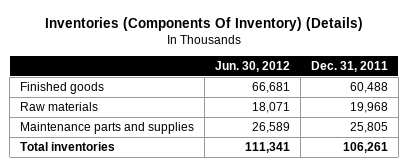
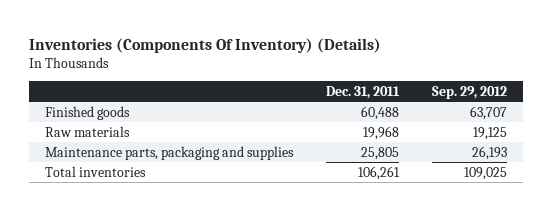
- | Jun. 30, 2012 | Dec. 31, 2011
+ | Dec. 31, 2011 | Sep. 29, 2012
- Maintenance parts and supplies | 26,589 | 25,805
+ Maintenance parts, packaging and supplies | 25,805 | 26,193

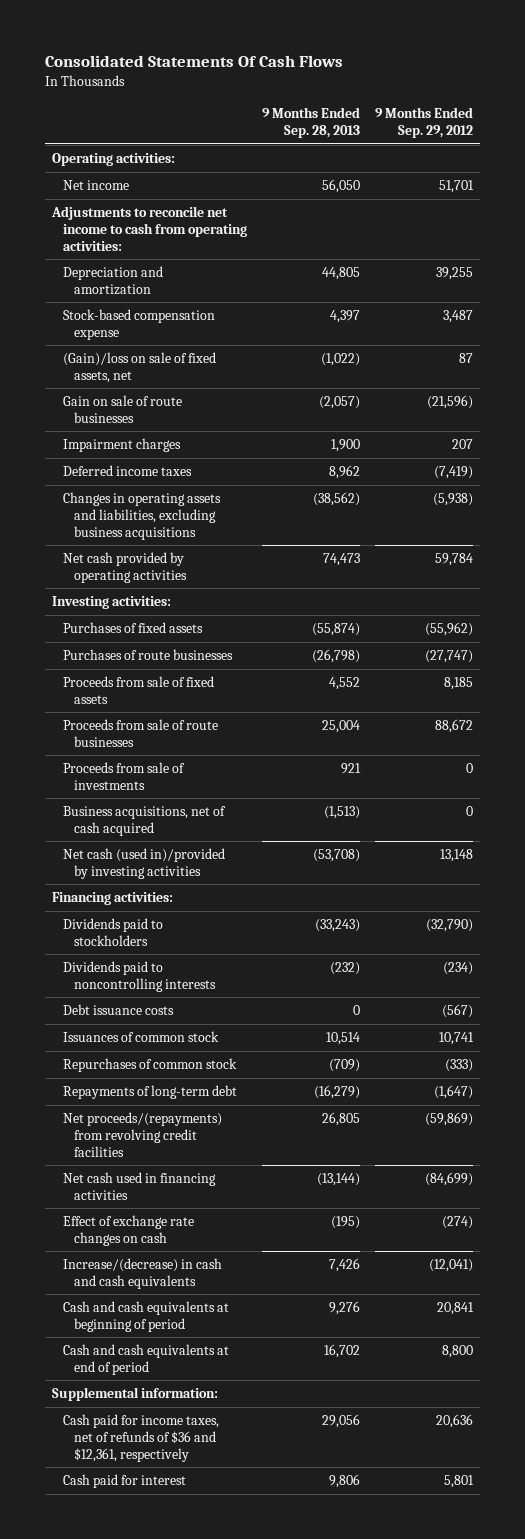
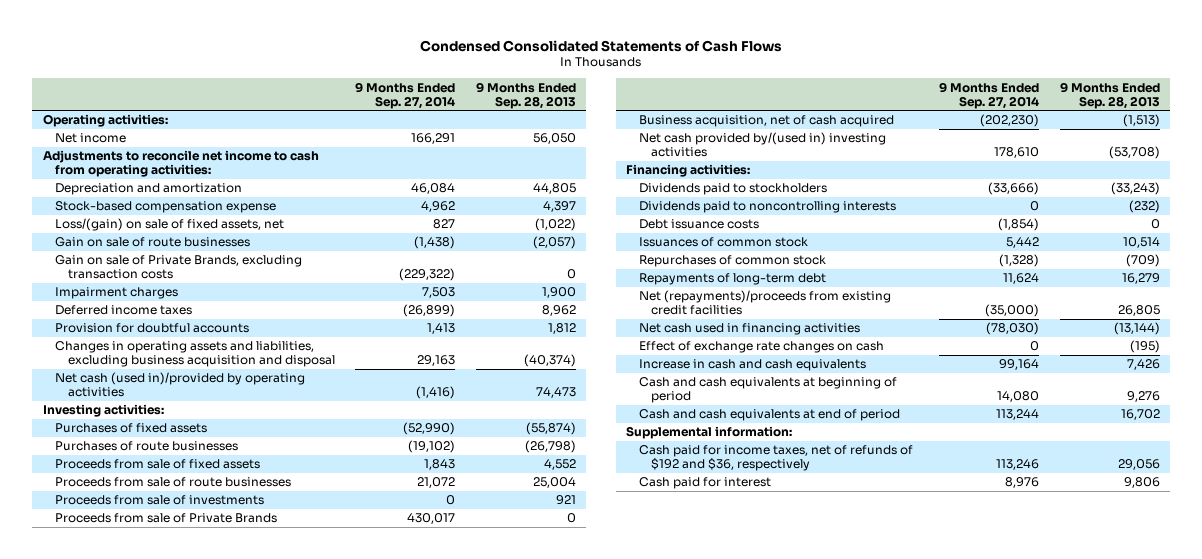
- Consolidated Statements Of Cash Flows
+ Condensed Consolidated Statements of Cash Flows
- | 9 Months Ended Sep. 28, 2013 | 9 Months Ended Sep. 29, 2012
+ | 9 Months Ended Sep. 27, 2014 | 9 Months Ended Sep. 28, 2013
- (Gain)/loss on sale of fixed assets, net | (1,022) | 87
+ Loss/(gain) on sale of fixed assets, net | 827 | (1,022)
+ Gain on sale of Private Brands, excluding transaction costs | (229,322) | 0
- Changes in operating assets and liabilities, excluding business acquisitions | (38,562) | (5,938)
- Net cash provided by operating activities | 74,473 | 59,784
+ Provision for doubtful accounts | 1,413 | 1,812
+ Changes in operating assets and liabilities, excluding business acquisition and disposal | 29,163 | (40,374)
+ Net cash (used in)/provided by operating activities | (1,416) | 74,473
- Business acquisitions, net of cash acquired | (1,513) | 0
- Net cash (used in)/provided by investing activities | (53,708) | 13,148
+ Proceeds from sale of Private Brands | 430,017 | 0
+ Business acquisition, net of cash acquired | (202,230) | (1,513)
+ Net cash provided by/(used in) investing activities | 178,610 | (53,708)
- Repayments of long-term debt | (16,279) | (1,647)
- Net proceeds/(repayments) from revolving credit facilities | 26,805 | (59,869)
+ Repayments of long-term debt | 11,624 | 16,279
+ Net (repayments)/proceeds from existing credit facilities | (35,000) | 26,805
- Increase/(decrease) in cash and cash equivalents | 7,426 | (12,041)
+ Increase in cash and cash equivalents | 99,164 | 7,426
- Cash paid for income taxes, net of refunds of $36 and $12,361, respectively | 29,056 | 20,636
+ Cash paid for income taxes, net of refunds of $192 and $36, respectively | 113,246 | 29,056

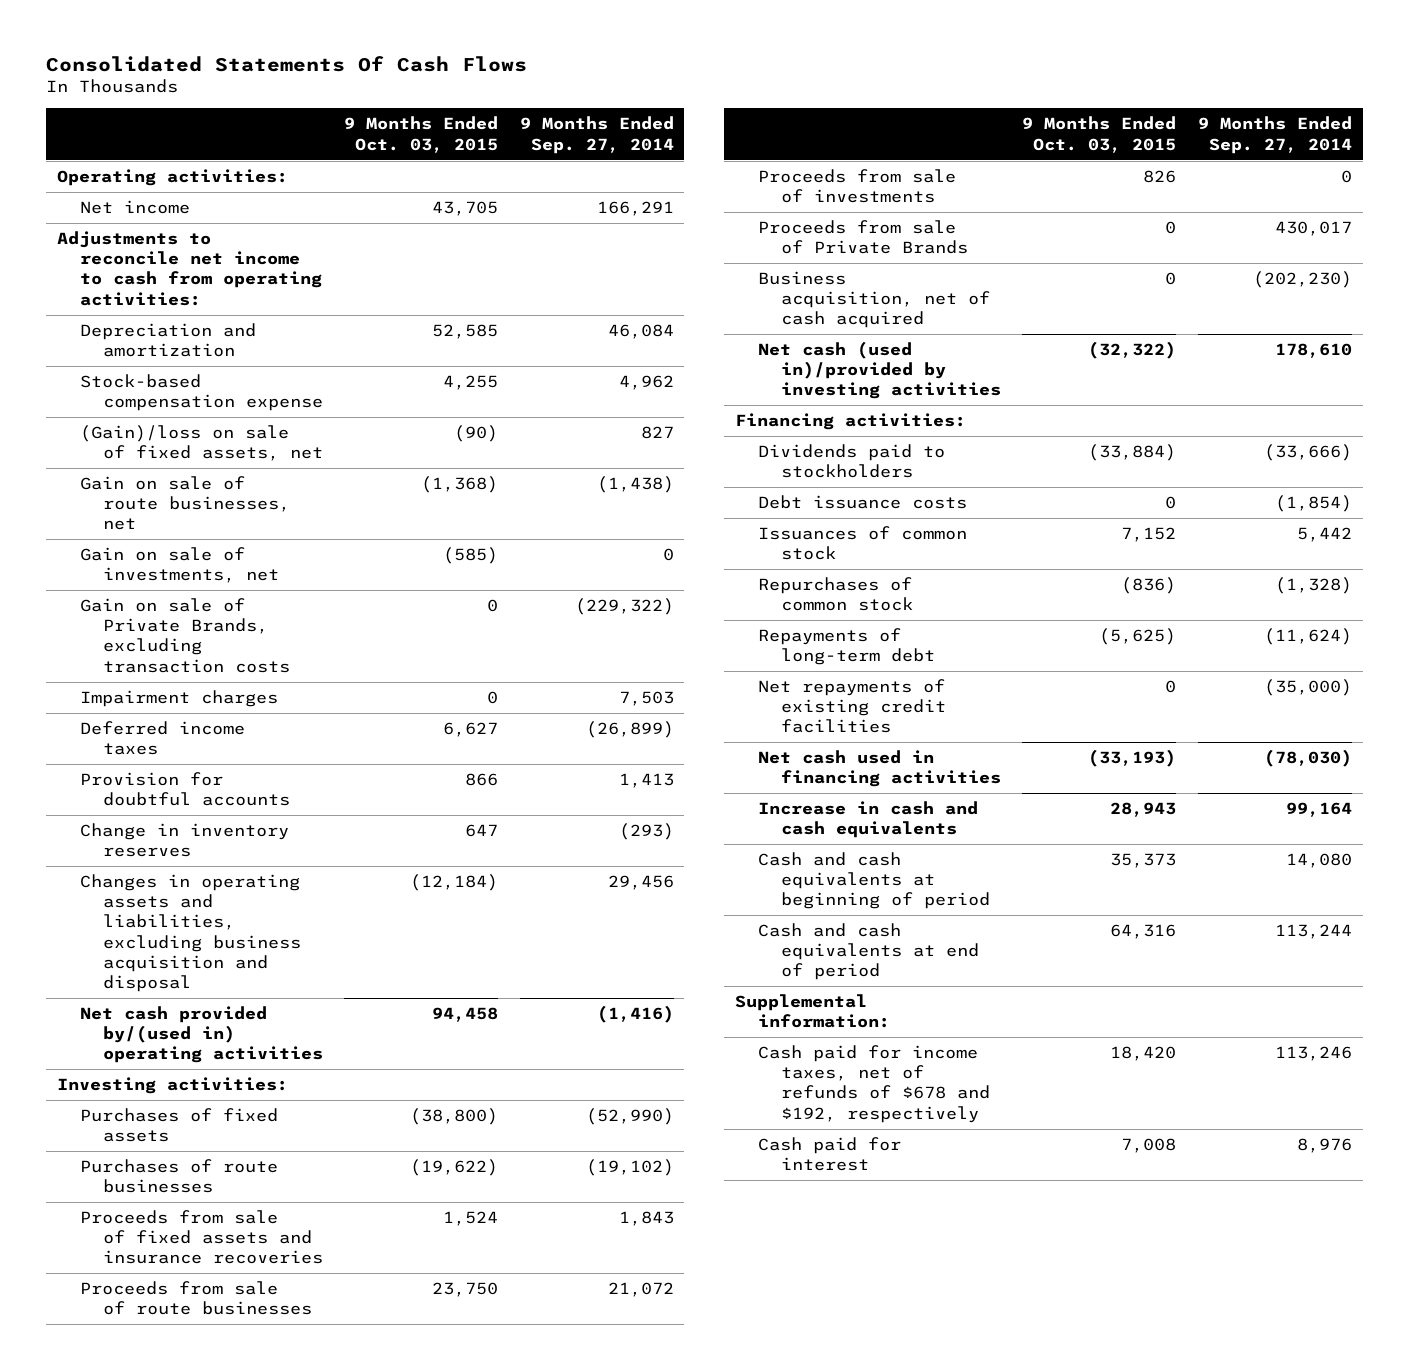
- Condensed Consolidated Statements of Cash Flows
+ Consolidated Statements Of Cash Flows
- | 9 Months Ended Sep. 27, 2014 | 9 Months Ended Sep. 28, 2013
+ | 9 Months Ended Oct. 03, 2015 | 9 Months Ended Sep. 27, 2014
- Loss/(gain) on sale of fixed assets, net | 827 | (1,022)
- Gain on sale of route businesses | (1,438) | (2,057)
+ (Gain)/loss on sale of fixed assets, net | (90) | 827
+ Gain on sale of route businesses, net | (1,368) | (1,438)
+ Gain on sale of investments, net | (585) | 0
- Changes in operating assets and liabilities, excluding business acquisition and disposal | 29,163 | (40,374)
- Net cash (used in)/provided by operating activities | (1,416) | 74,473
+ Change in inventory reserves | 647 | (293)
+ Changes in operating assets and liabilities, excluding business acquisition and disposal | (12,184) | 29,456
+ Net cash provided by/(used in) operating activities | 94,458 | (1,416)
- Proceeds from sale of fixed assets | 1,843 | 4,552
+ Proceeds from sale of fixed assets and insurance recoveries | 1,524 | 1,843
- Net cash provided by/(used in) investing activities | 178,610 | (53,708)
+ Net cash (used in)/provided by investing activities | (32,322) | 178,610
- Dividends paid to noncontrolling interests | 0 | (232)
- Repayments of long-term debt | 11,624 | 16,279
- Net (repayments)/proceeds from existing credit facilities | (35,000) | 26,805
+ Repayments of long-term debt | (5,625) | (11,624)
+ Net repayments of existing credit facilities | 0 | (35,000)
- Effect of exchange rate changes on cash | 0 | (195)
- Cash paid for income taxes, net of refunds of $192 and $36, respectively | 113,246 | 29,056
+ Cash paid for income taxes, net of refunds of $678 and $192, respectively | 18,420 | 113,246

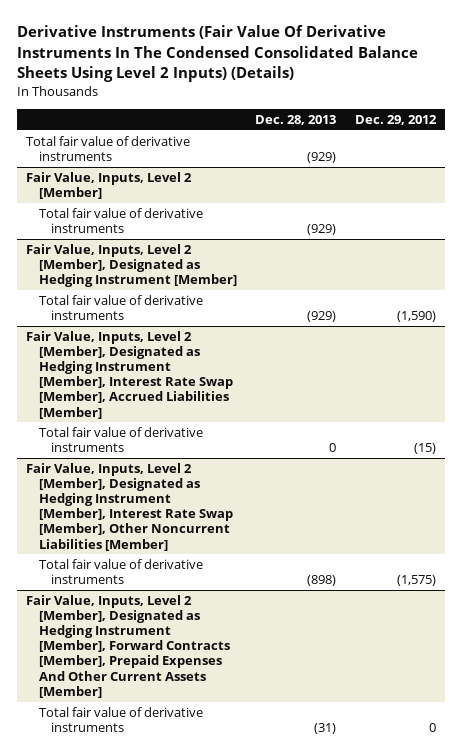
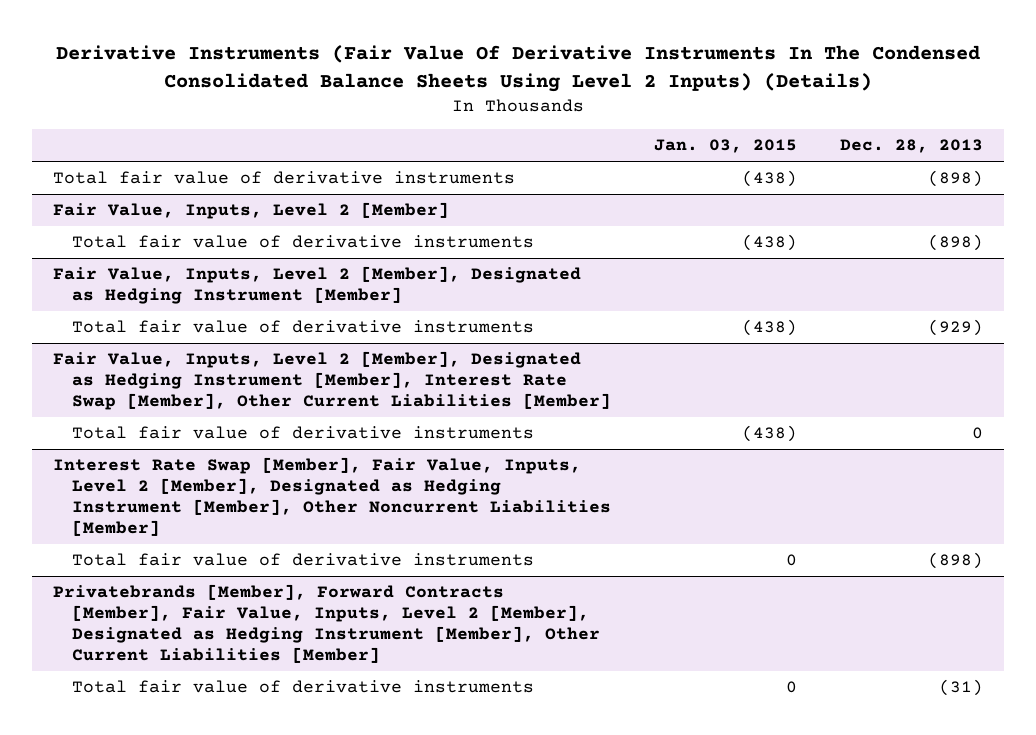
- | Dec. 28, 2013 | Dec. 29, 2012
+ | Jan. 03, 2015 | Dec. 28, 2013
- Total fair value of derivative instruments | (929) |
+ Total fair value of derivative instruments | (438) | (898)
@ Fair Value, Inputs, Level 2 [Member]
- Total fair value of derivative instruments | (929) |
+ Total fair value of derivative instruments | (438) | (898)
- Fair Value, Inputs, Level 2 [Member], Designated as Hedging Instrument [Member], Interest Rate Swap [Member], Accrued Liabilities [Member]
+ Fair Value, Inputs, Level 2 [Member], Designated as Hedging Instrument [Member], Interest Rate Swap [Member], Other Current Liabilities [Member]
- Fair Value, Inputs, Level 2 [Member], Designated as Hedging Instrument [Member], Interest Rate Swap [Member], Other Noncurrent Liabilities [Member]
+ Interest Rate Swap [Member], Fair Value, Inputs, Level 2 [Member], Designated as Hedging Instrument [Member], Other Noncurrent Liabilities [Member]
- Fair Value, Inputs, Level 2 [Member], Designated as Hedging Instrument [Member], Forward Contracts [Member], Prepaid Expenses And Other Current Assets [Member]
+ Privatebrands [Member], Forward Contracts [Member], Fair Value, Inputs, Level 2 [Member], Designated as Hedging Instrument [Member], Other Current Liabilities [Member]

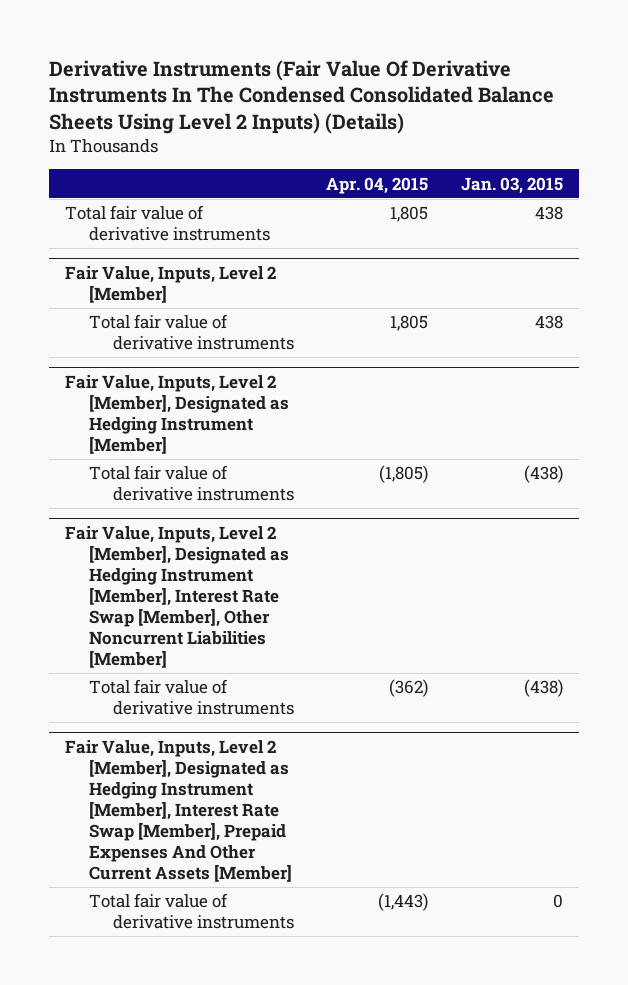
- | Jan. 03, 2015 | Dec. 28, 2013
+ | Apr. 04, 2015 | Jan. 03, 2015
- Total fair value of derivative instruments | (438) | (898)
+ Total fair value of derivative instruments | 1,805 | 438
@ Fair Value, Inputs, Level 2 [Member]
- Total fair value of derivative instruments | (438) | (898)
+ Total fair value of derivative instruments | 1,805 | 438
- Fair Value, Inputs, Level 2 [Member], Designated as Hedging Instrument [Member], Interest Rate Swap [Member], Other Current Liabilities [Member]
+ Fair Value, Inputs, Level 2 [Member], Designated as Hedging Instrument [Member], Interest Rate Swap [Member], Other Noncurrent Liabilities [Member]
- Interest Rate Swap [Member], Fair Value, Inputs, Level 2 [Member], Designated as Hedging Instrument [Member], Other Noncurrent Liabilities [Member]
- Total fair value of derivative instruments | 0 | (898)
- Privatebrands [Member], Forward Contracts [Member], Fair Value, Inputs, Level 2 [Member], Designated as Hedging Instrument [Member], Other Current Liabilities [Member]
+ Fair Value, Inputs, Level 2 [Member], Designated as Hedging Instrument [Member], Interest Rate Swap [Member], Prepaid Expenses And Other Current Assets [Member]

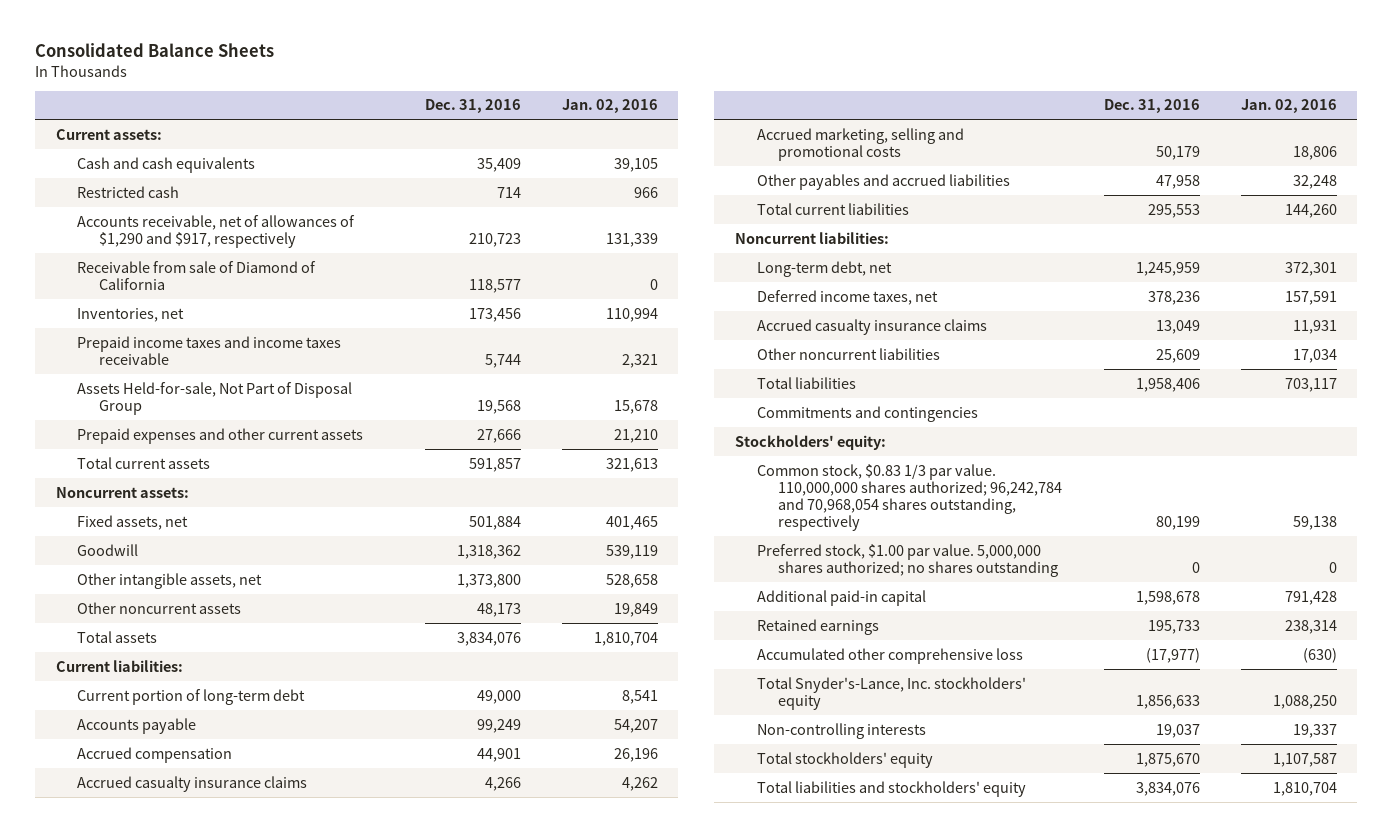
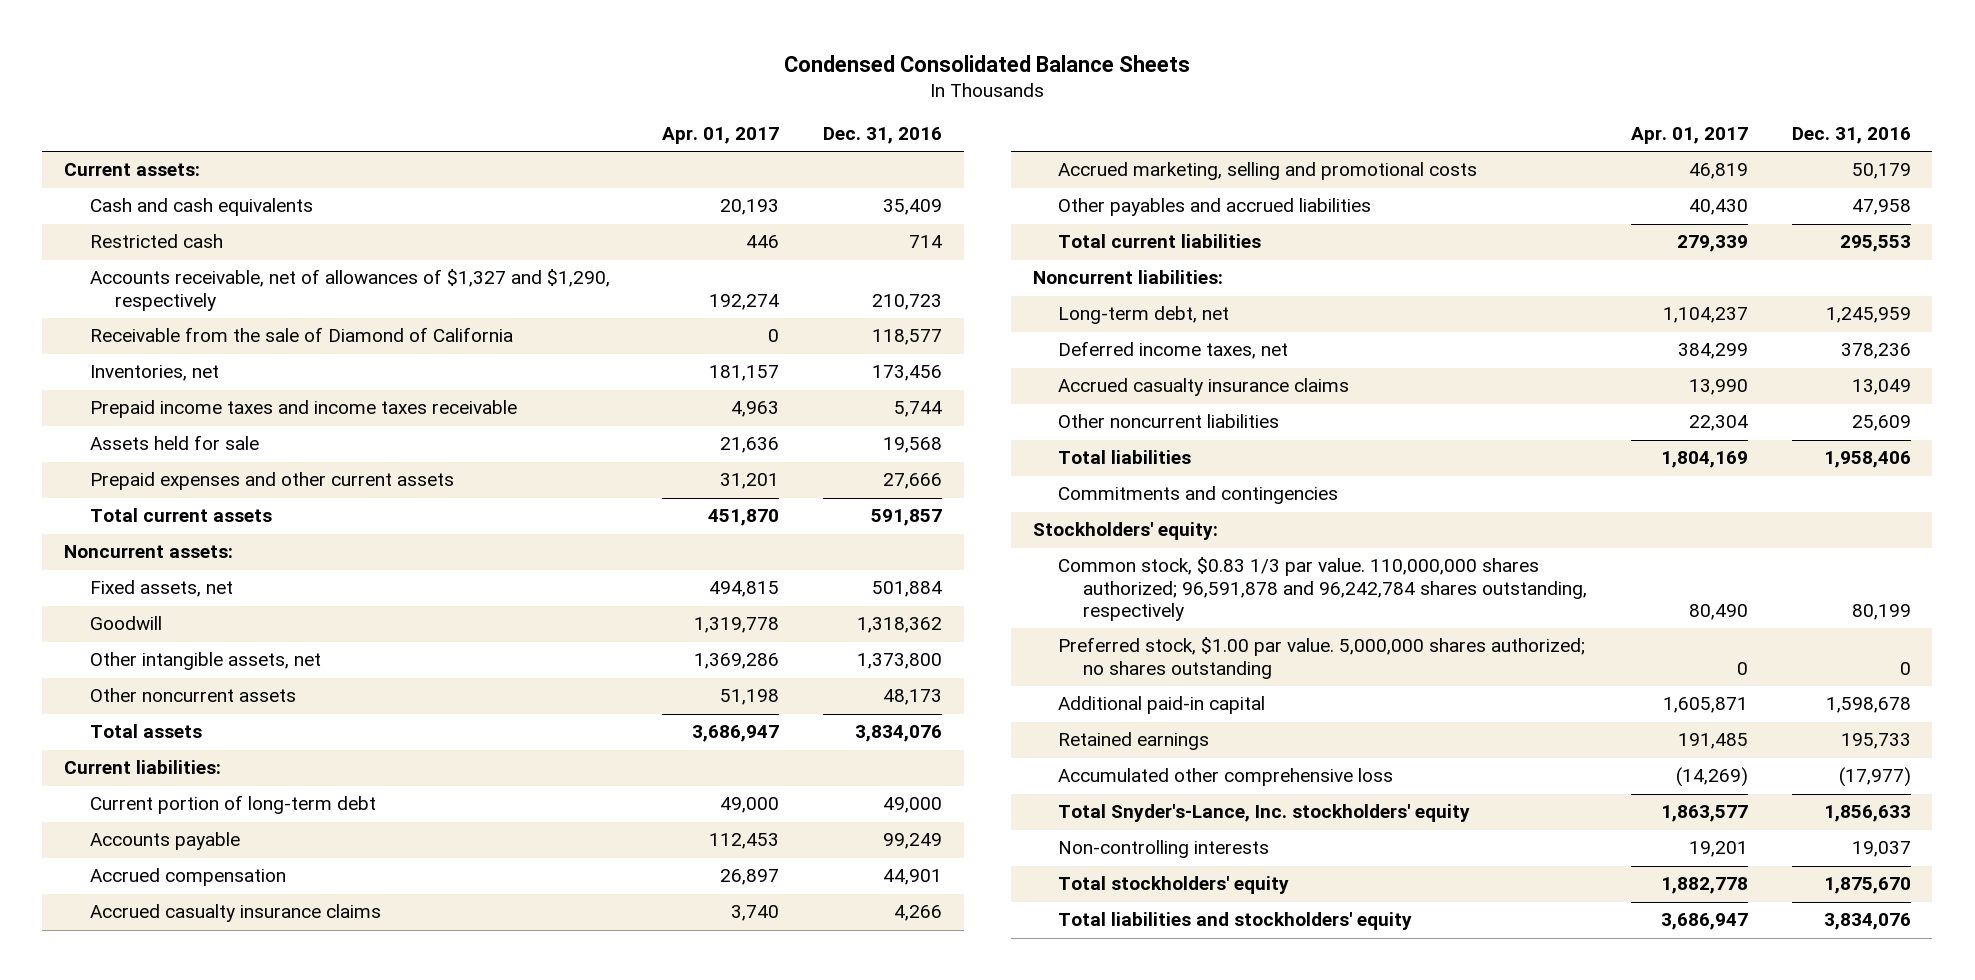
- Consolidated Balance Sheets
+ Condensed Consolidated Balance Sheets
- | Dec. 31, 2016 | Jan. 02, 2016
+ | Apr. 01, 2017 | Dec. 31, 2016
- Accounts receivable, net of allowances of $1,290 and $917, respectively | 210,723 | 131,339
- Receivable from sale of Diamond of California | 118,577 | 0
+ Accounts receivable, net of allowances of $1,327 and $1,290, respectively | 192,274 | 210,723
+ Receivable from the sale of Diamond of California | 0 | 118,577
- Assets Held-for-sale, Not Part of Disposal Group | 19,568 | 15,678
+ Assets held for sale | 21,636 | 19,568
- Common stock, $0.83 1/3 par value. 110,000,000 shares authorized; 96,242,784 and 70,968,054 shares outstanding, respectively | 80,199 | 59,138
+ Common stock, $0.83 1/3 par value. 110,000,000 shares authorized; 96,591,878 and 96,242,784 shares outstanding, respectively | 80,490 | 80,199

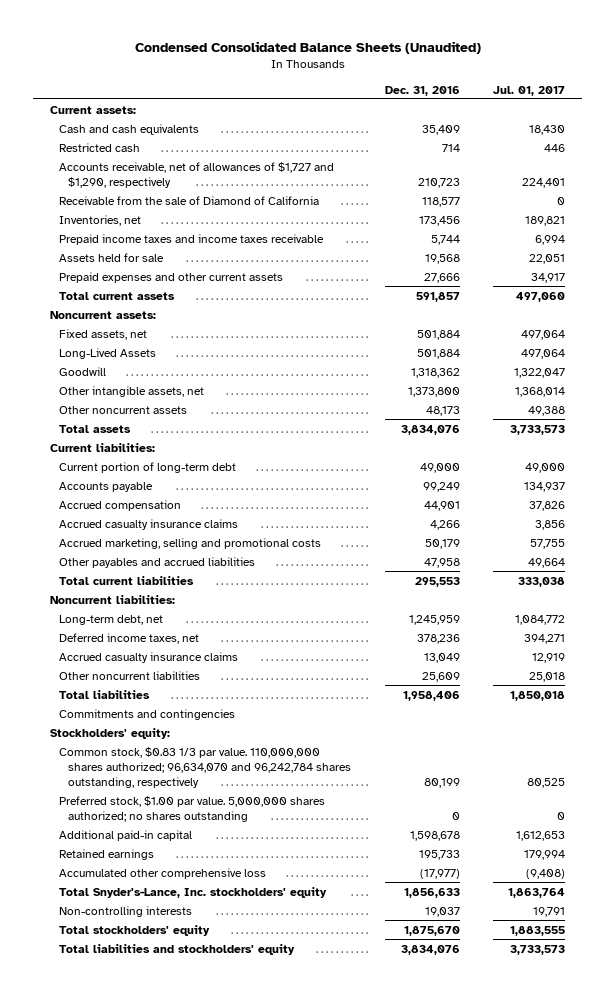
- Condensed Consolidated Balance Sheets
+ Condensed Consolidated Balance Sheets (Unaudited)
- | Apr. 01, 2017 | Dec. 31, 2016
+ | Dec. 31, 2016 | Jul. 01, 2017
- Accounts receivable, net of allowances of $1,327 and $1,290, respectively | 192,274 | 210,723
+ Accounts receivable, net of allowances of $1,727 and $1,290, respectively | 210,723 | 224,401
+ Long-Lived Assets | 501,884 | 497,064
- Common stock, $0.83 1/3 par value. 110,000,000 shares authorized; 96,591,878 and 96,242,784 shares outstanding, respectively | 80,490 | 80,199
+ Common stock, $0.83 1/3 par value. 110,000,000 shares authorized; 96,634,070 and 96,242,784 shares outstanding, respectively | 80,199 | 80,525

